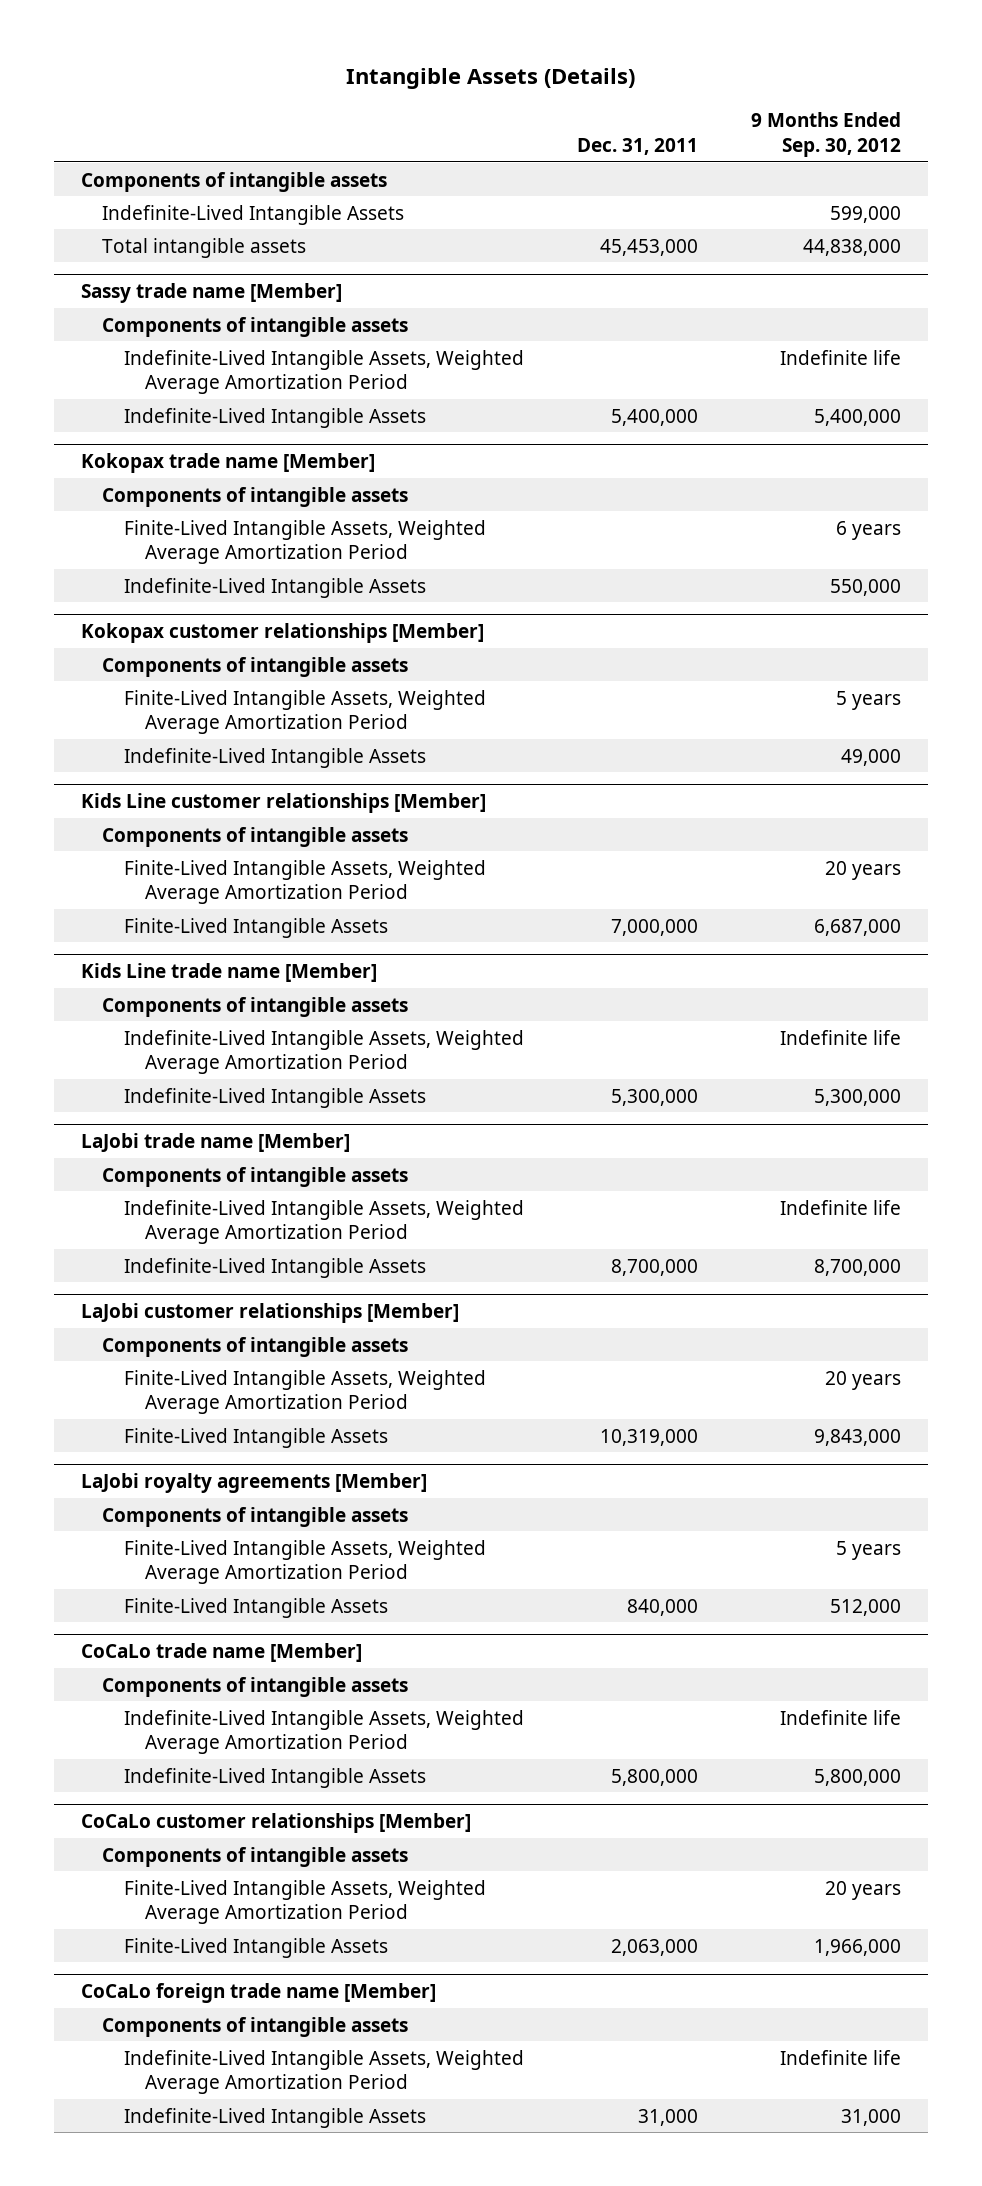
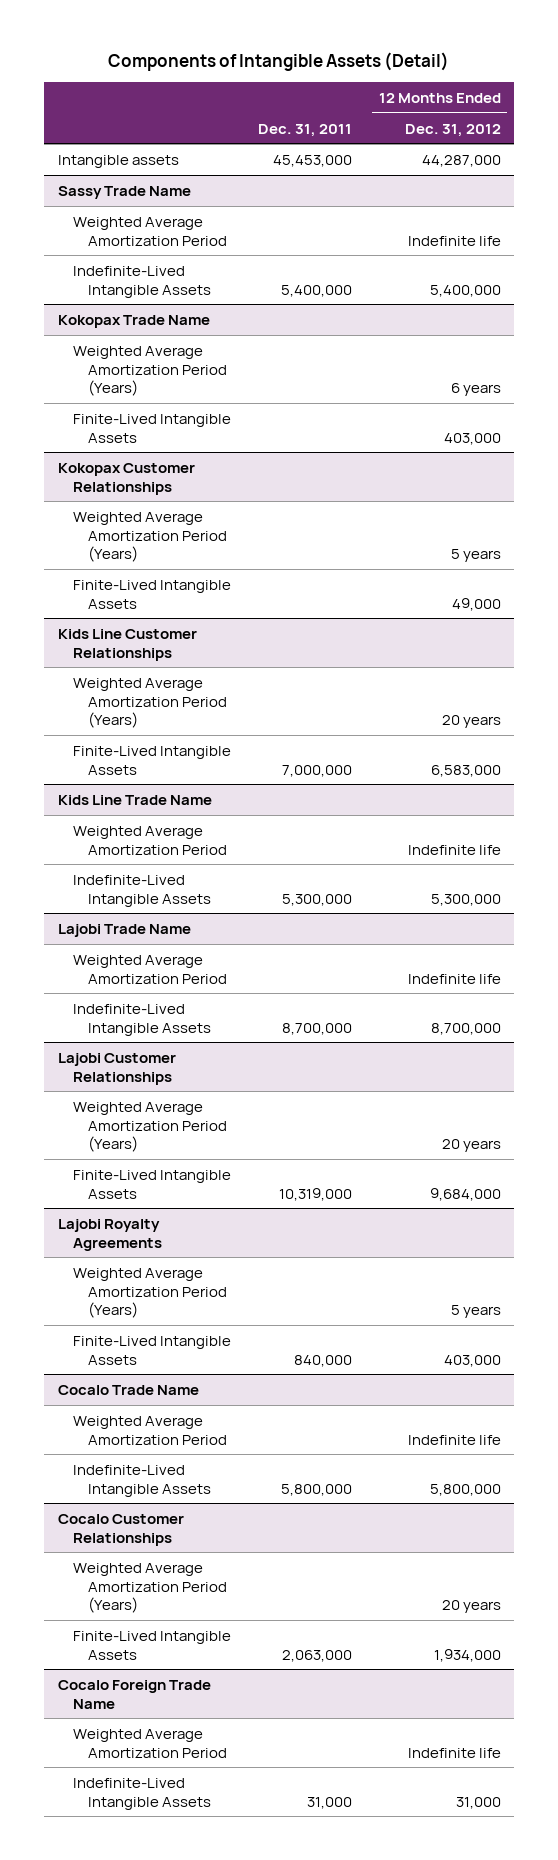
- Intangible Assets (Details)
+ Components of Intangible Assets (Detail)
- | Dec. 31, 2011 | 9 Months Ended Sep. 30, 2012
+ | Dec. 31, 2011 | 12 Months Ended Dec. 31, 2012
- Components of intangible assets
- Indefinite-Lived Intangible Assets | | 599,000
- Total intangible assets | 45,453,000 | 44,838,000
- Sassy trade name [Member]
- Components of intangible assets
- Indefinite-Lived Intangible Assets, Weighted Average Amortization Period | | Indefinite life
+ Intangible assets | 45,453,000 | 44,287,000
+ Sassy Trade Name
+ Weighted Average Amortization Period | | Indefinite life
- Kokopax trade name [Member]
- Components of intangible assets
- Finite-Lived Intangible Assets, Weighted Average Amortization Period | | 6 years
- Indefinite-Lived Intangible Assets | | 550,000
- Kokopax customer relationships [Member]
- Components of intangible assets
- Finite-Lived Intangible Assets, Weighted Average Amortization Period | | 5 years
- Indefinite-Lived Intangible Assets | | 49,000
- Kids Line customer relationships [Member]
- Components of intangible assets
- Finite-Lived Intangible Assets, Weighted Average Amortization Period | | 20 years
+ Kokopax Trade Name
+ Weighted Average Amortization Period (Years) | | 6 years
+ Finite-Lived Intangible Assets | | 403,000
+ Kokopax Customer Relationships
+ Weighted Average Amortization Period (Years) | | 5 years
+ Finite-Lived Intangible Assets | | 49,000
+ Kids Line Customer Relationships
+ Weighted Average Amortization Period (Years) | | 20 years
- Kids Line trade name [Member]
- Components of intangible assets
- Indefinite-Lived Intangible Assets, Weighted Average Amortization Period | | Indefinite life
+ Kids Line Trade Name
+ Weighted Average Amortization Period | | Indefinite life
- LaJobi trade name [Member]
- Components of intangible assets
- Indefinite-Lived Intangible Assets, Weighted Average Amortization Period | | Indefinite life
+ Lajobi Trade Name
+ Weighted Average Amortization Period | | Indefinite life
- LaJobi customer relationships [Member]
- Components of intangible assets
- Finite-Lived Intangible Assets, Weighted Average Amortization Period | | 20 years
+ Lajobi Customer Relationships
+ Weighted Average Amortization Period (Years) | | 20 years
- LaJobi royalty agreements [Member]
- Components of intangible assets
- Finite-Lived Intangible Assets, Weighted Average Amortization Period | | 5 years
+ Lajobi Royalty Agreements
+ Weighted Average Amortization Period (Years) | | 5 years
- CoCaLo trade name [Member]
- Components of intangible assets
- Indefinite-Lived Intangible Assets, Weighted Average Amortization Period | | Indefinite life
+ Cocalo Trade Name
+ Weighted Average Amortization Period | | Indefinite life
- CoCaLo customer relationships [Member]
- Components of intangible assets
- Finite-Lived Intangible Assets, Weighted Average Amortization Period | | 20 years
+ Cocalo Customer Relationships
+ Weighted Average Amortization Period (Years) | | 20 years
- CoCaLo foreign trade name [Member]
- Components of intangible assets
- Indefinite-Lived Intangible Assets, Weighted Average Amortization Period | | Indefinite life
+ Cocalo Foreign Trade Name
+ Weighted Average Amortization Period | | Indefinite life

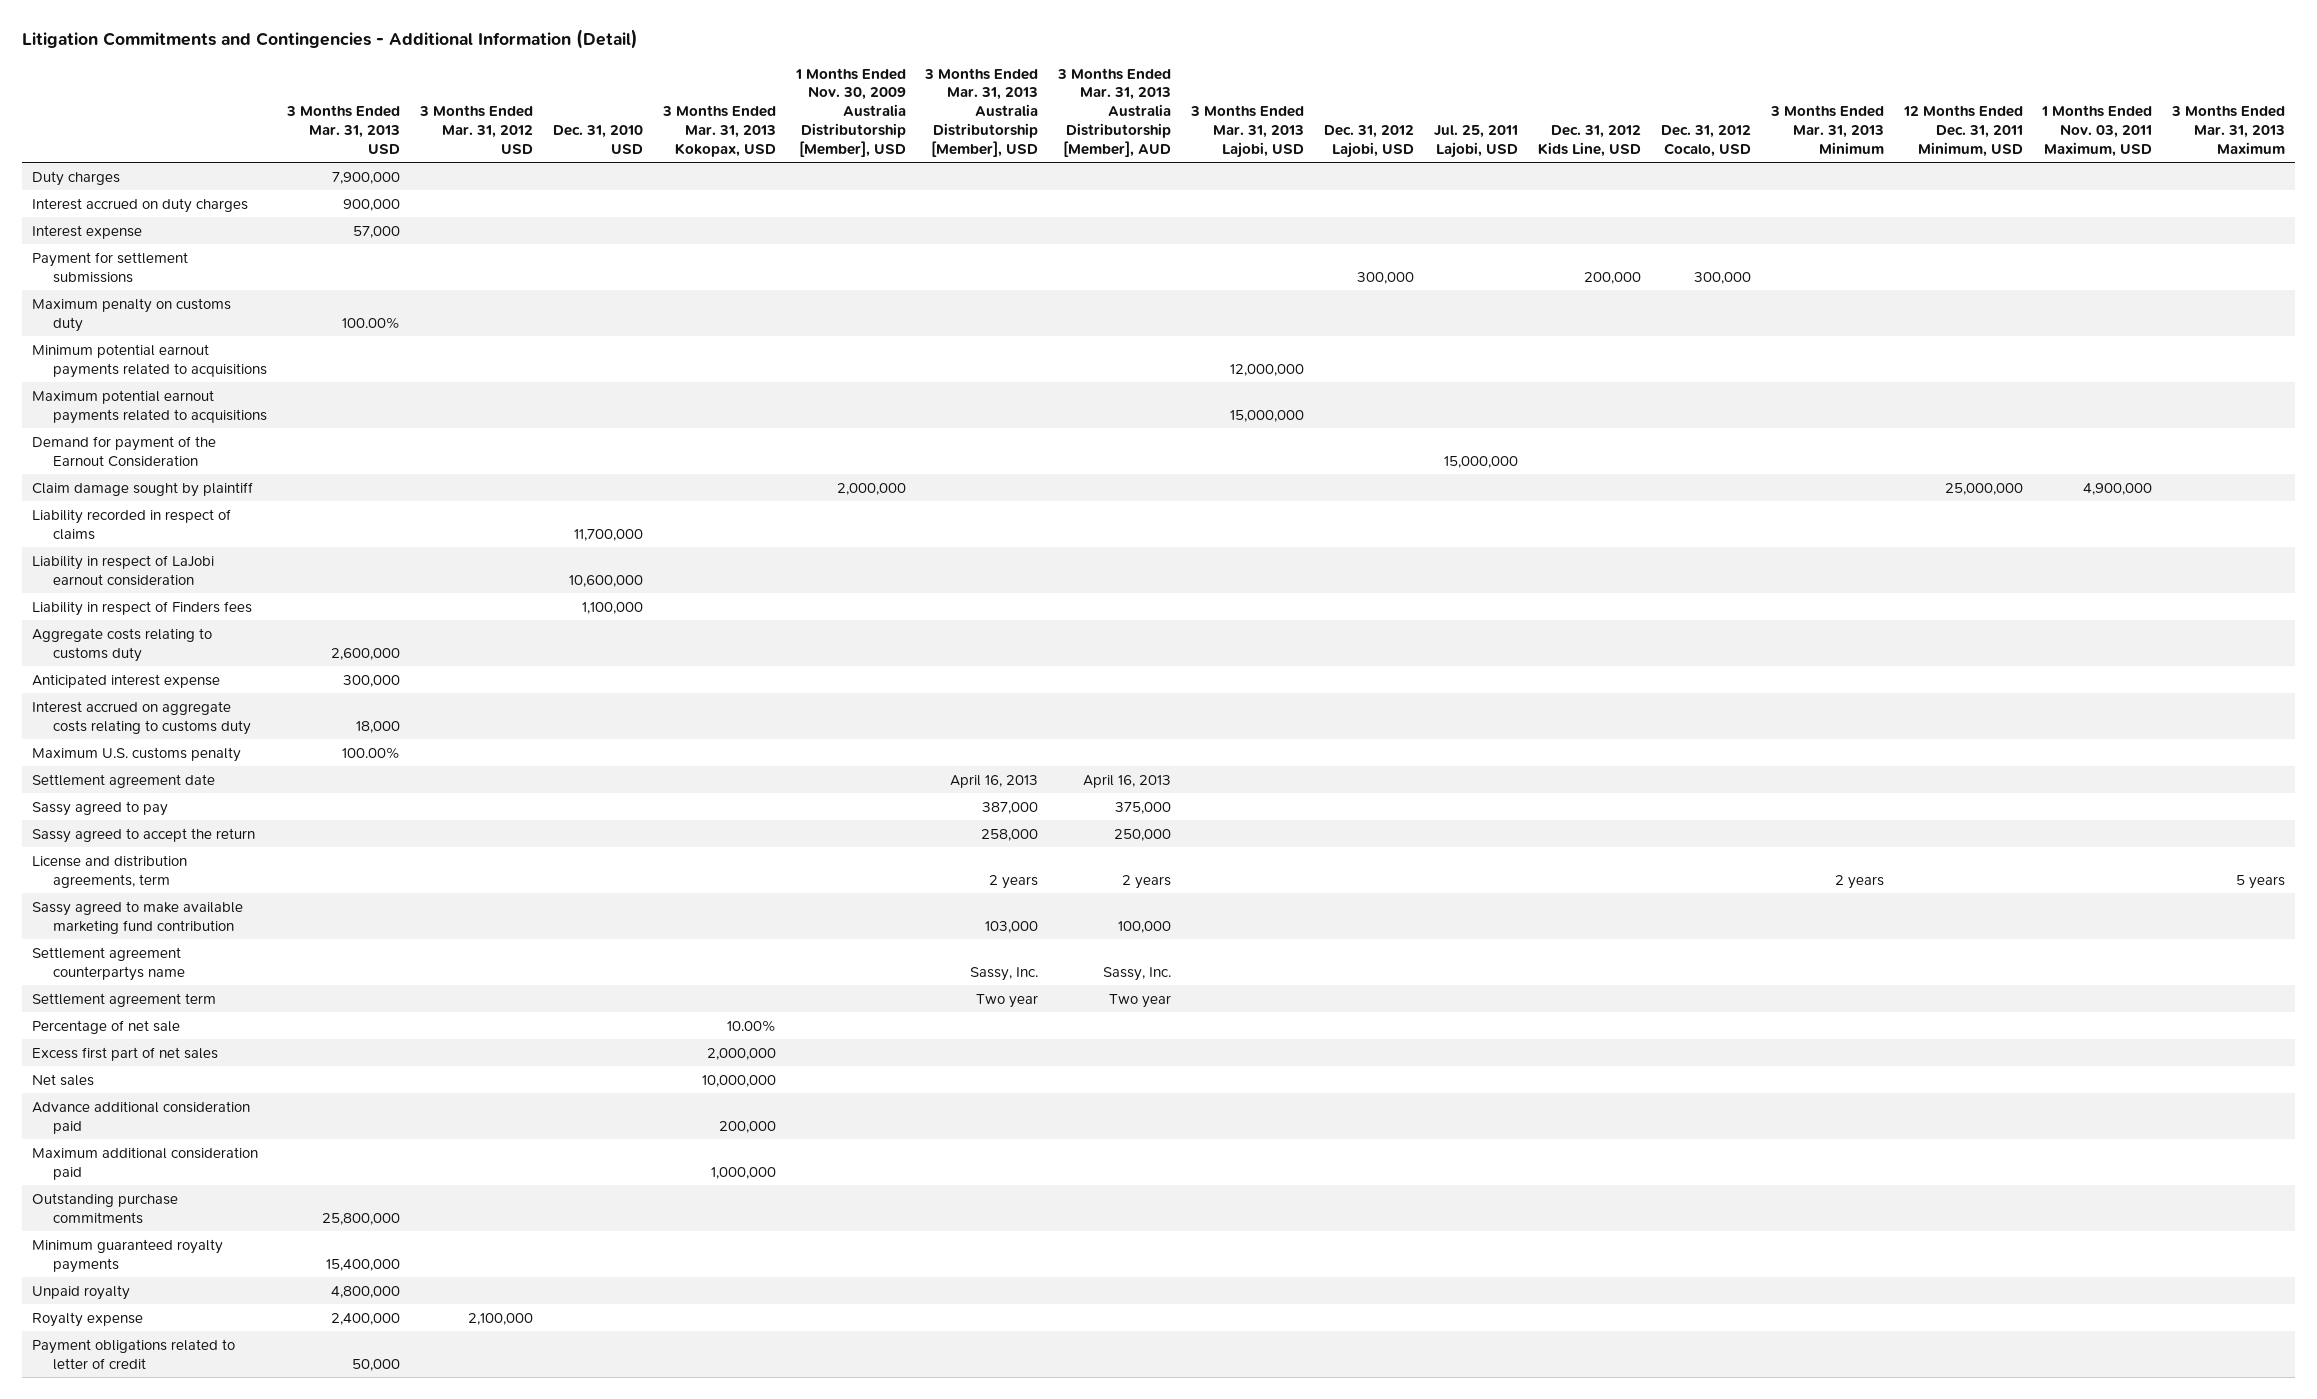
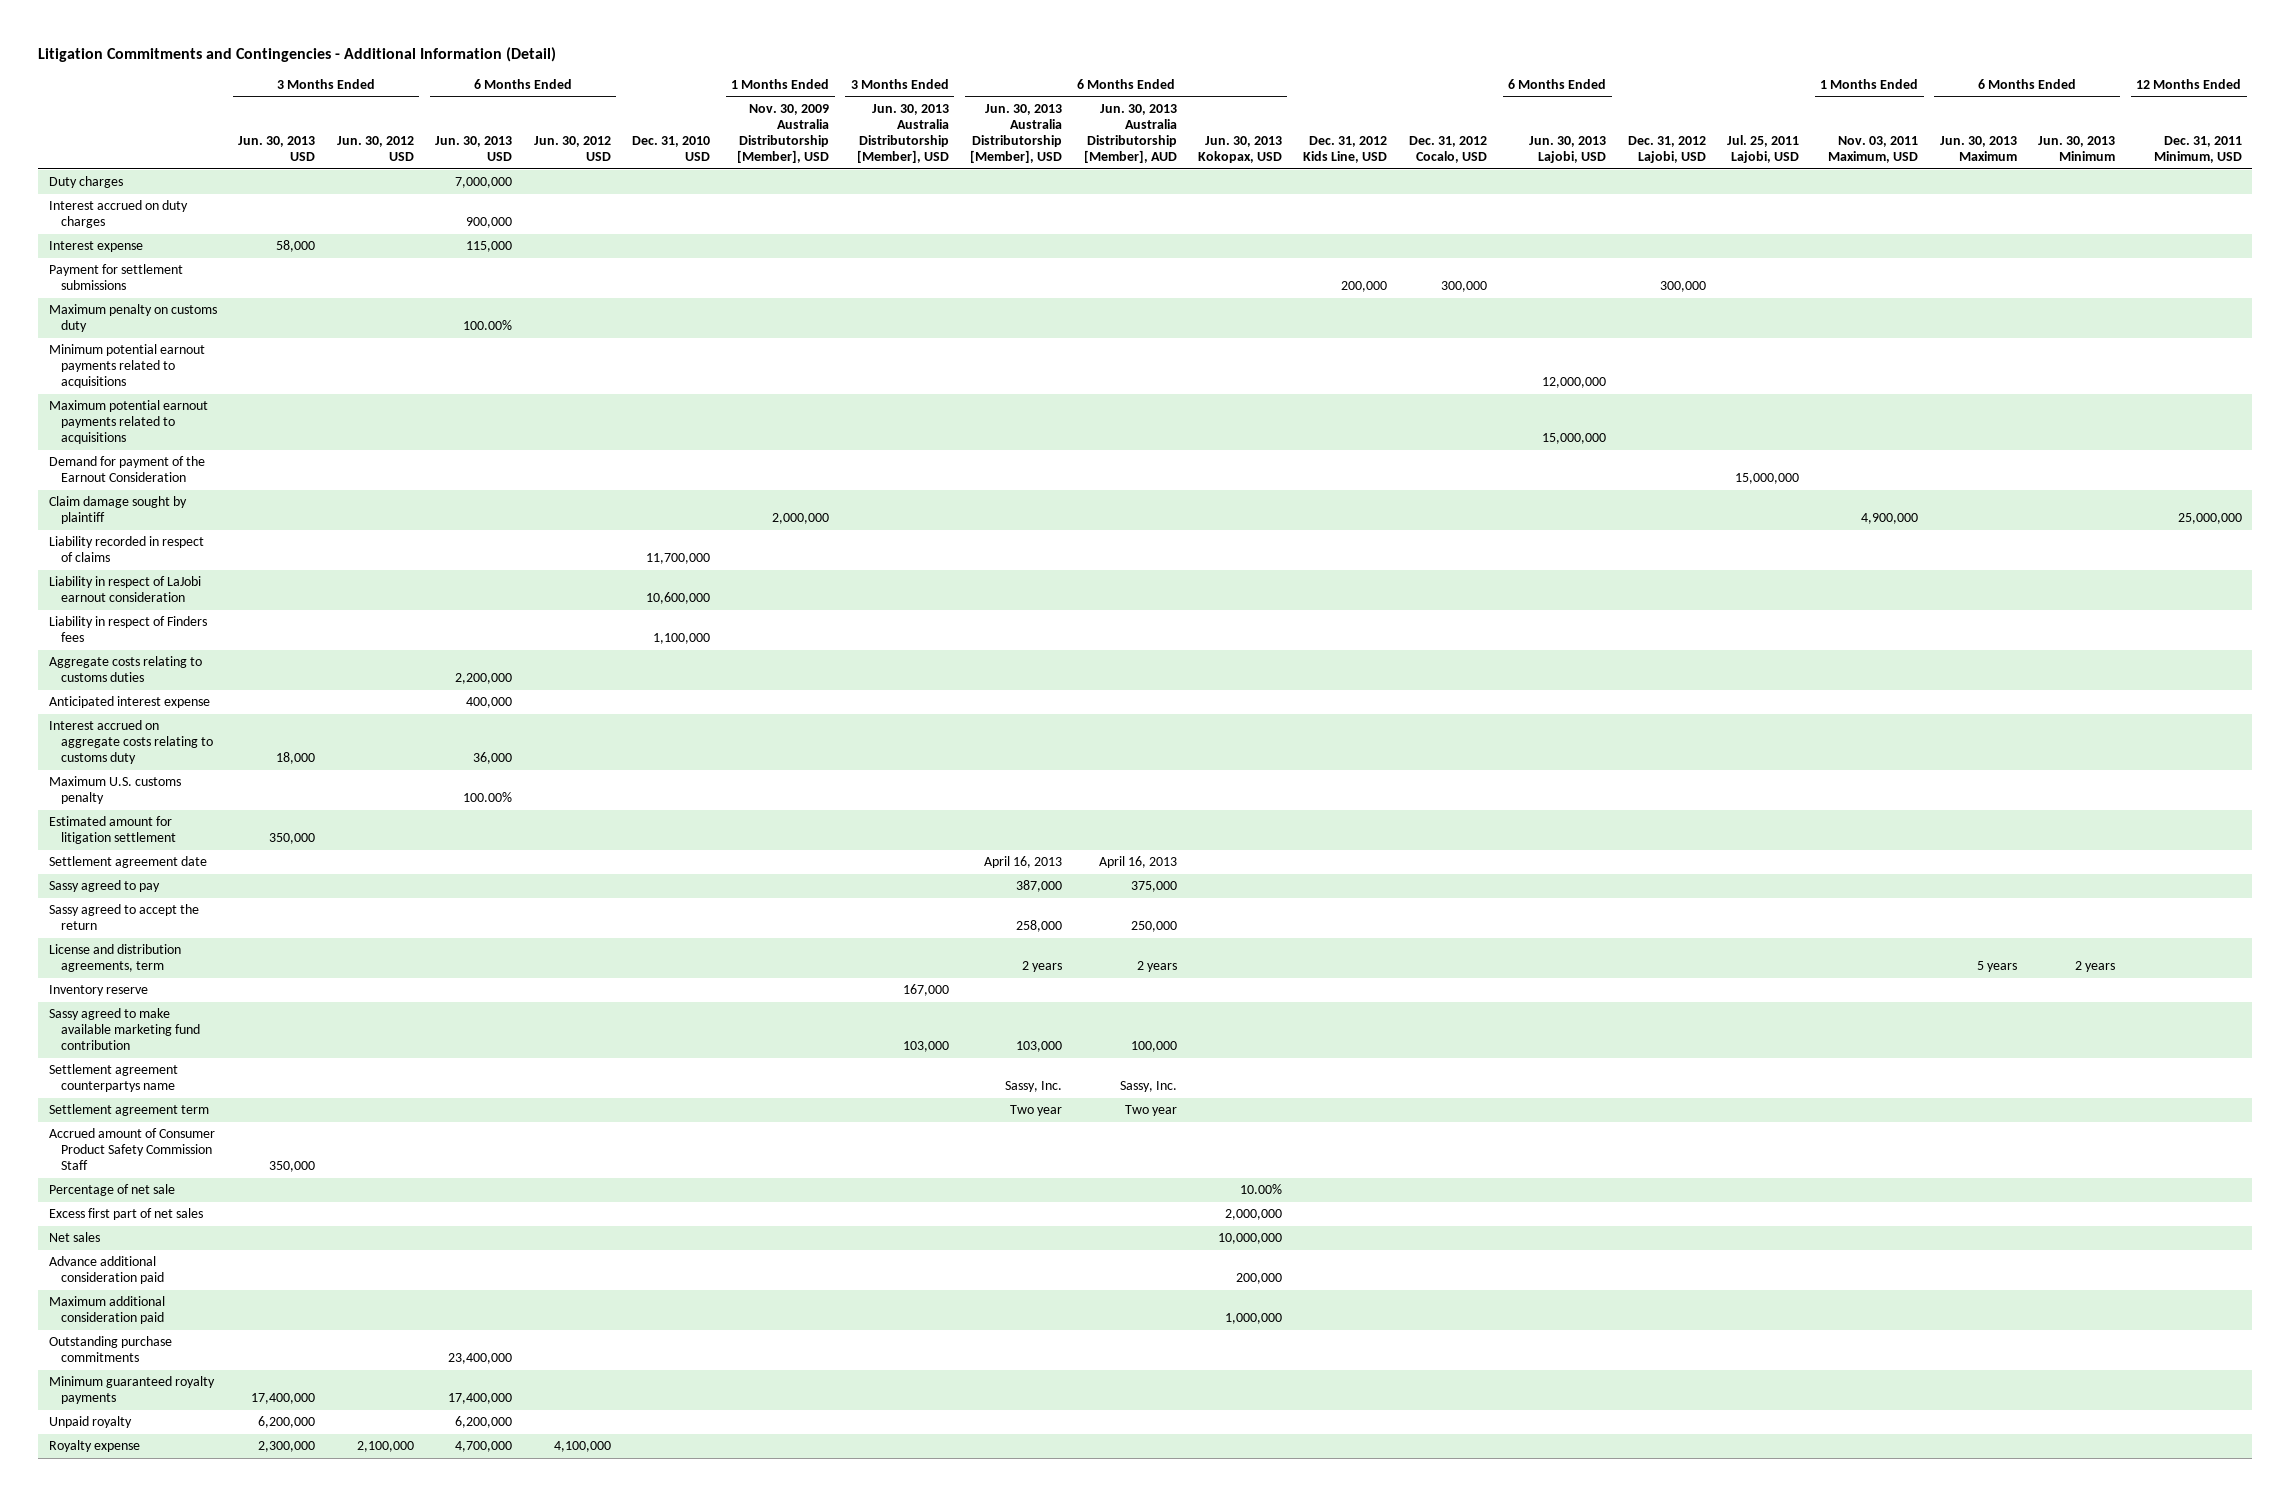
- | 3 Months Ended Mar. 31, 2013 USD | 3 Months Ended Mar. 31, 2012 USD | Dec. 31, 2010 USD | 3 Months Ended Mar. 31, 2013 Kokopax, USD | 1 Months Ended Nov. 30, 2009 Australia Distributorship [Member], USD | 3 Months Ended Mar. 31, 2013 Australia Distributorship [Member], USD | 3 Months Ended Mar. 31, 2013 Australia Distributorship [Member], AUD | 3 Months Ended Mar. 31, 2013 Lajobi, USD | Dec. 31, 2012 Lajobi, USD | Jul. 25, 2011 Lajobi, USD | Dec. 31, 2012 Kids Line, USD | Dec. 31, 2012 Cocalo, USD | 3 Months Ended Mar. 31, 2013 Minimum | 12 Months Ended Dec. 31, 2011 Minimum, USD | 1 Months Ended Nov. 03, 2011 Maximum, USD | 3 Months Ended Mar. 31, 2013 Maximum
+ | 3 Months Ended Jun. 30, 2013 USD | 3 Months Ended Jun. 30, 2012 USD | 6 Months Ended Jun. 30, 2013 USD | 6 Months Ended Jun. 30, 2012 USD | Dec. 31, 2010 USD | 1 Months Ended Nov. 30, 2009 Australia Distributorship [Member], USD | 3 Months Ended Jun. 30, 2013 Australia Distributorship [Member], USD | 6 Months Ended Jun. 30, 2013 Australia Distributorship [Member], USD | 6 Months Ended Jun. 30, 2013 Australia Distributorship [Member], AUD | 6 Months Ended Jun. 30, 2013 Kokopax, USD | Dec. 31, 2012 Kids Line, USD | Dec. 31, 2012 Cocalo, USD | 6 Months Ended Jun. 30, 2013 Lajobi, USD | Dec. 31, 2012 Lajobi, USD | Jul. 25, 2011 Lajobi, USD | 1 Months Ended Nov. 03, 2011 Maximum, USD | 6 Months Ended Jun. 30, 2013 Maximum | 6 Months Ended Jun. 30, 2013 Minimum | 12 Months Ended Dec. 31, 2011 Minimum, USD
- Aggregate costs relating to customs duty | 2,600,000 | | | | | | | | | | | | | | |
+ Aggregate costs relating to customs duties | | | 2,200,000 | | | | | | | | | | | | | | | |
+ Estimated amount for litigation settlement | 350,000 | | | | | | | | | | | | | | | | | |
+ Inventory reserve | | | | | | | 167,000 | | | | | | | | | | | |
+ Accrued amount of Consumer Product Safety Commission Staff | 350,000 | | | | | | | | | | | | | | | | | |
- Payment obligations related to letter of credit | 50,000 | | | | | | | | | | | | | | |

